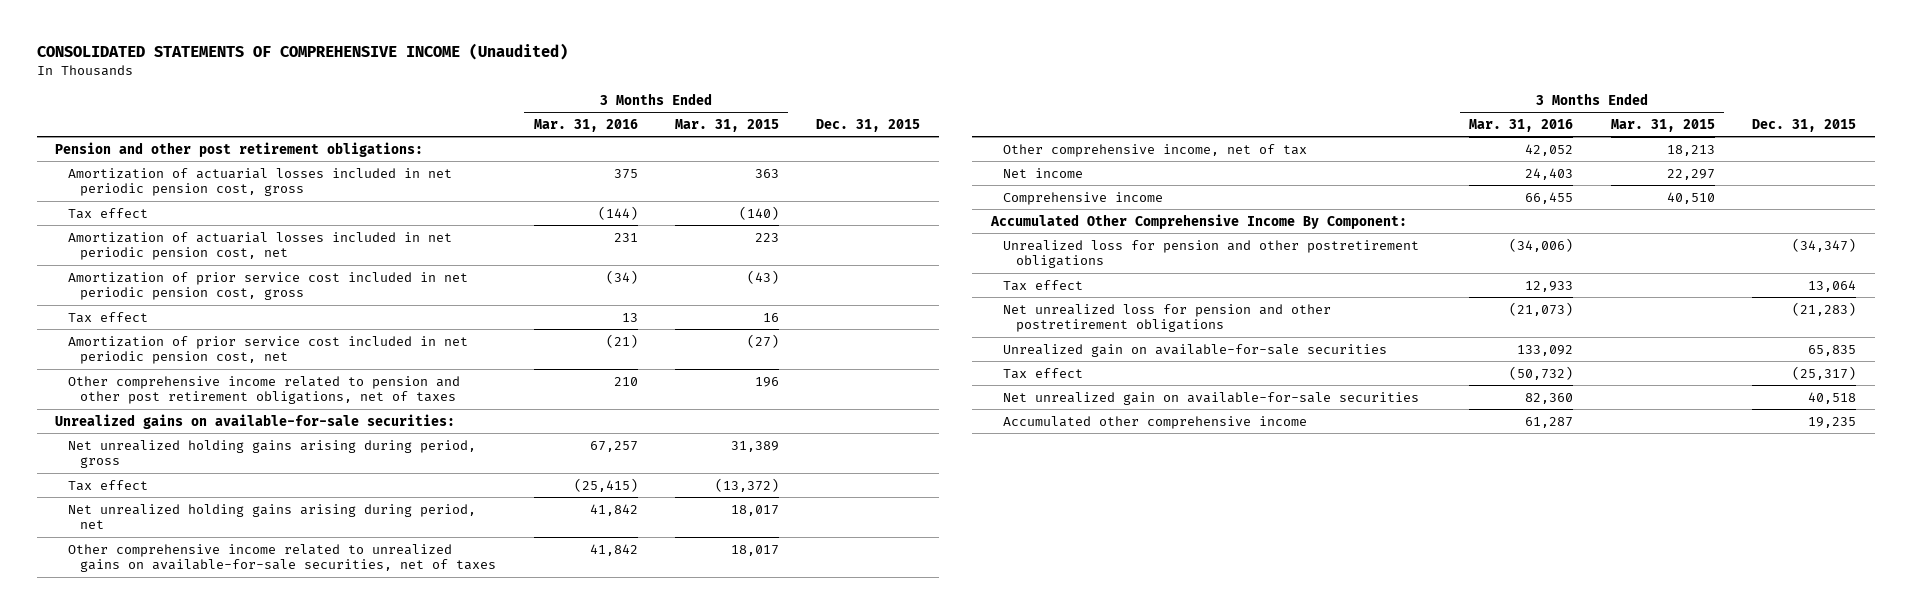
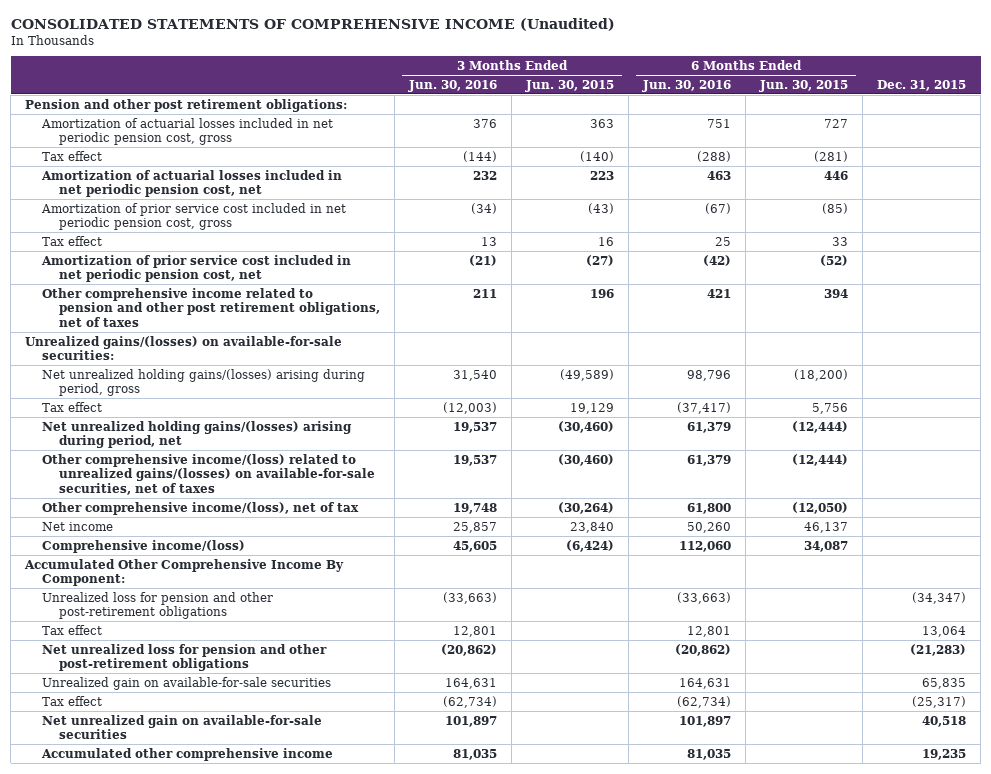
- | 3 Months Ended Mar. 31, 2016 | 3 Months Ended Mar. 31, 2015 | Dec. 31, 2015
+ | 3 Months Ended Jun. 30, 2016 | 3 Months Ended Jun. 30, 2015 | 6 Months Ended Jun. 30, 2016 | 6 Months Ended Jun. 30, 2015 | Dec. 31, 2015
- Unrealized gains on available-for-sale securities:
- Net unrealized holding gains arising during period, gross | 67,257 | 31,389 |
+ Unrealized gains/(losses) on available-for-sale securities:
+ Net unrealized holding gains/(losses) arising during period, gross | 31,540 | (49,589) | 98,796 | (18,200) |
- Net unrealized holding gains arising during period, net | 41,842 | 18,017 |
- Other comprehensive income related to unrealized gains on available-for-sale securities, net of taxes | 41,842 | 18,017 |
- Other comprehensive income, net of tax | 42,052 | 18,213 |
+ Net unrealized holding gains/(losses) arising during period, net | 19,537 | (30,460) | 61,379 | (12,444) |
+ Other comprehensive income/(loss) related to unrealized gains/(losses) on available-for-sale securities, net of taxes | 19,537 | (30,460) | 61,379 | (12,444) |
+ Other comprehensive income/(loss), net of tax | 19,748 | (30,264) | 61,800 | (12,050) |
- Comprehensive income | 66,455 | 40,510 |
+ Comprehensive income/(loss) | 45,605 | (6,424) | 112,060 | 34,087 |
- Unrealized loss for pension and other postretirement obligations | (34,006) | | (34,347)
+ Unrealized loss for pension and other post-retirement obligations | (33,663) | | (33,663) | | (34,347)
- Net unrealized loss for pension and other postretirement obligations | (21,073) | | (21,283)
+ Net unrealized loss for pension and other post-retirement obligations | (20,862) | | (20,862) | | (21,283)

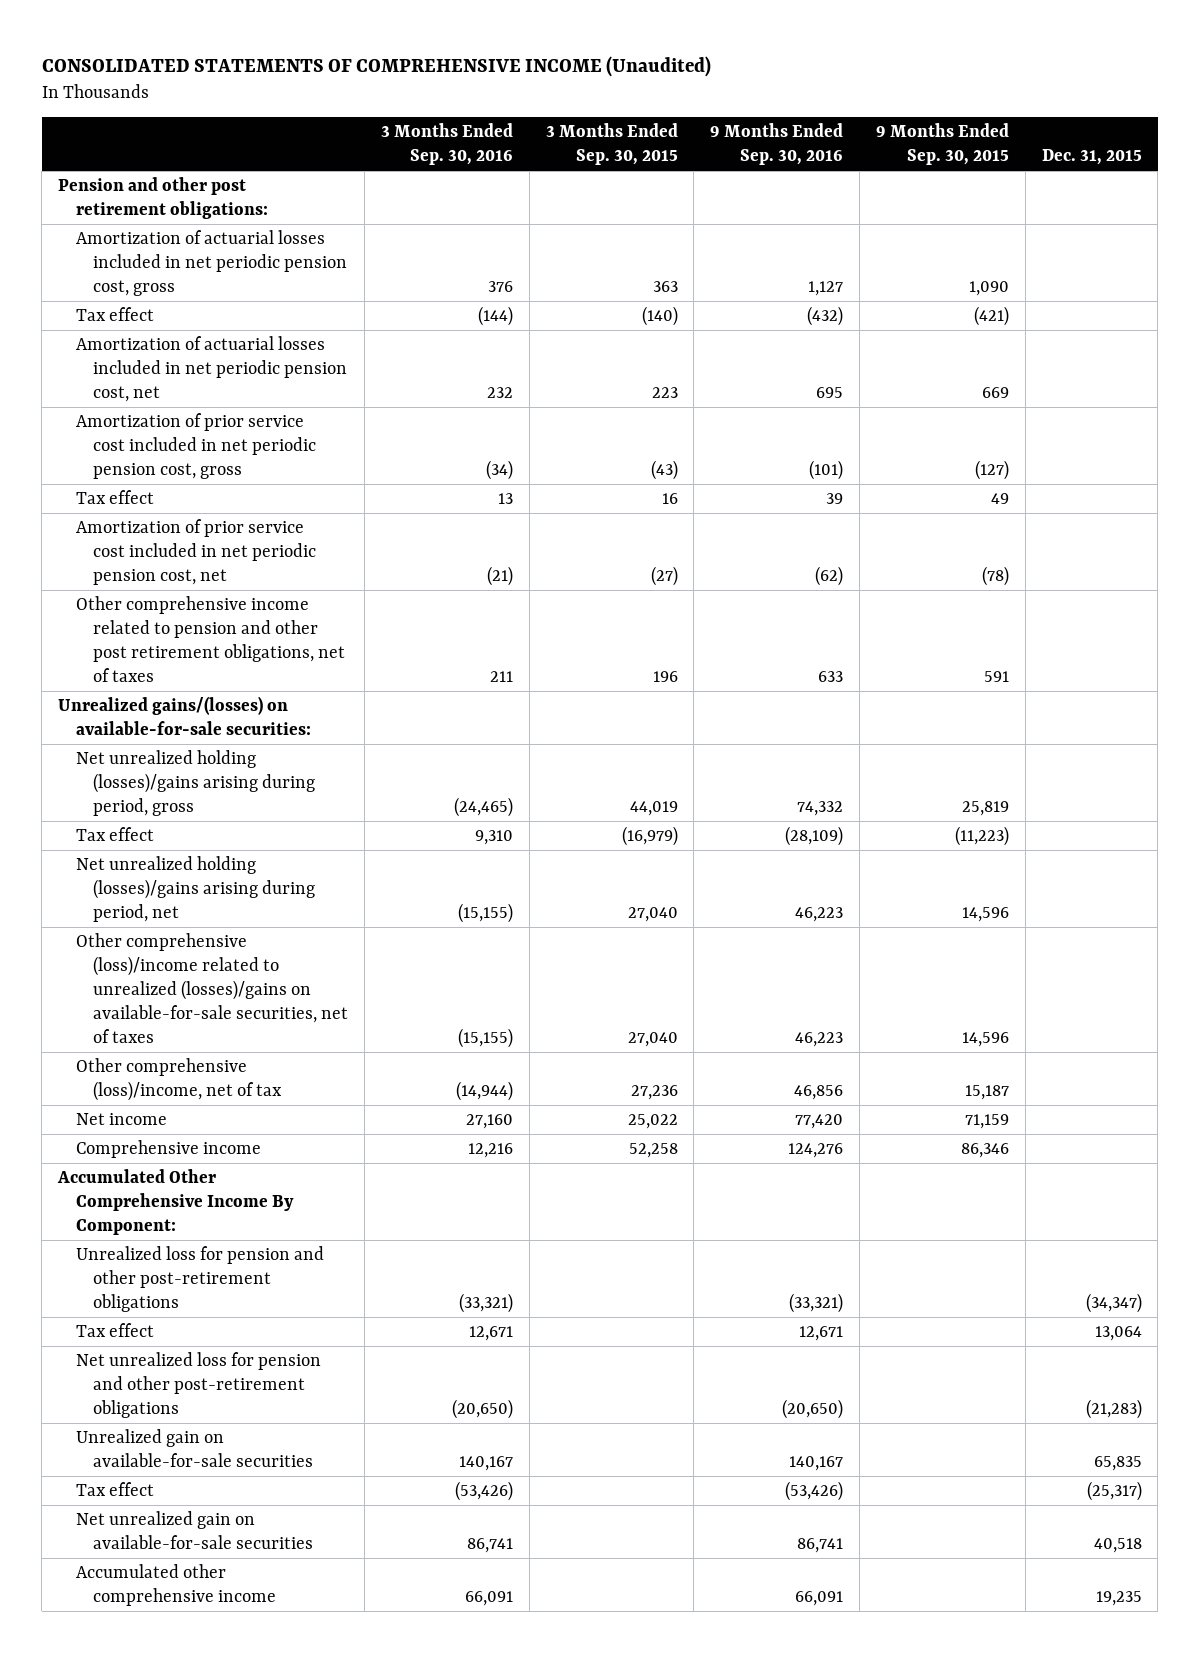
- | 3 Months Ended Jun. 30, 2016 | 3 Months Ended Jun. 30, 2015 | 6 Months Ended Jun. 30, 2016 | 6 Months Ended Jun. 30, 2015 | Dec. 31, 2015
+ | 3 Months Ended Sep. 30, 2016 | 3 Months Ended Sep. 30, 2015 | 9 Months Ended Sep. 30, 2016 | 9 Months Ended Sep. 30, 2015 | Dec. 31, 2015
- Net unrealized holding gains/(losses) arising during period, gross | 31,540 | (49,589) | 98,796 | (18,200) |
+ Net unrealized holding (losses)/gains arising during period, gross | (24,465) | 44,019 | 74,332 | 25,819 |
- Net unrealized holding gains/(losses) arising during period, net | 19,537 | (30,460) | 61,379 | (12,444) |
- Other comprehensive income/(loss) related to unrealized gains/(losses) on available-for-sale securities, net of taxes | 19,537 | (30,460) | 61,379 | (12,444) |
- Other comprehensive income/(loss), net of tax | 19,748 | (30,264) | 61,800 | (12,050) |
+ Net unrealized holding (losses)/gains arising during period, net | (15,155) | 27,040 | 46,223 | 14,596 |
+ Other comprehensive (loss)/income related to unrealized (losses)/gains on available-for-sale securities, net of taxes | (15,155) | 27,040 | 46,223 | 14,596 |
+ Other comprehensive (loss)/income, net of tax | (14,944) | 27,236 | 46,856 | 15,187 |
- Comprehensive income/(loss) | 45,605 | (6,424) | 112,060 | 34,087 |
+ Comprehensive income | 12,216 | 52,258 | 124,276 | 86,346 |

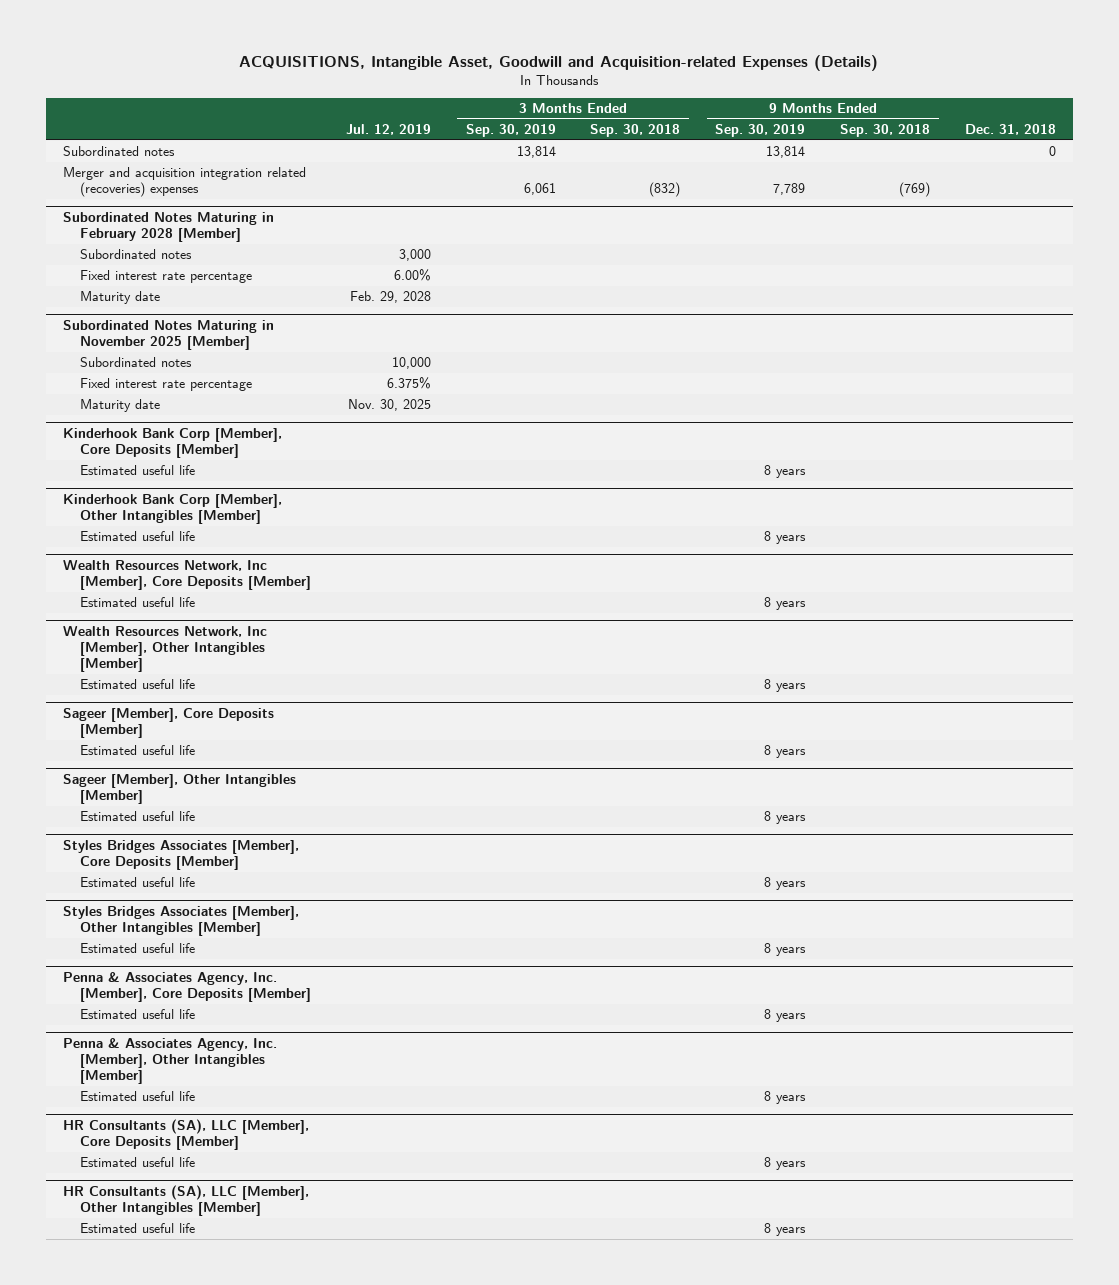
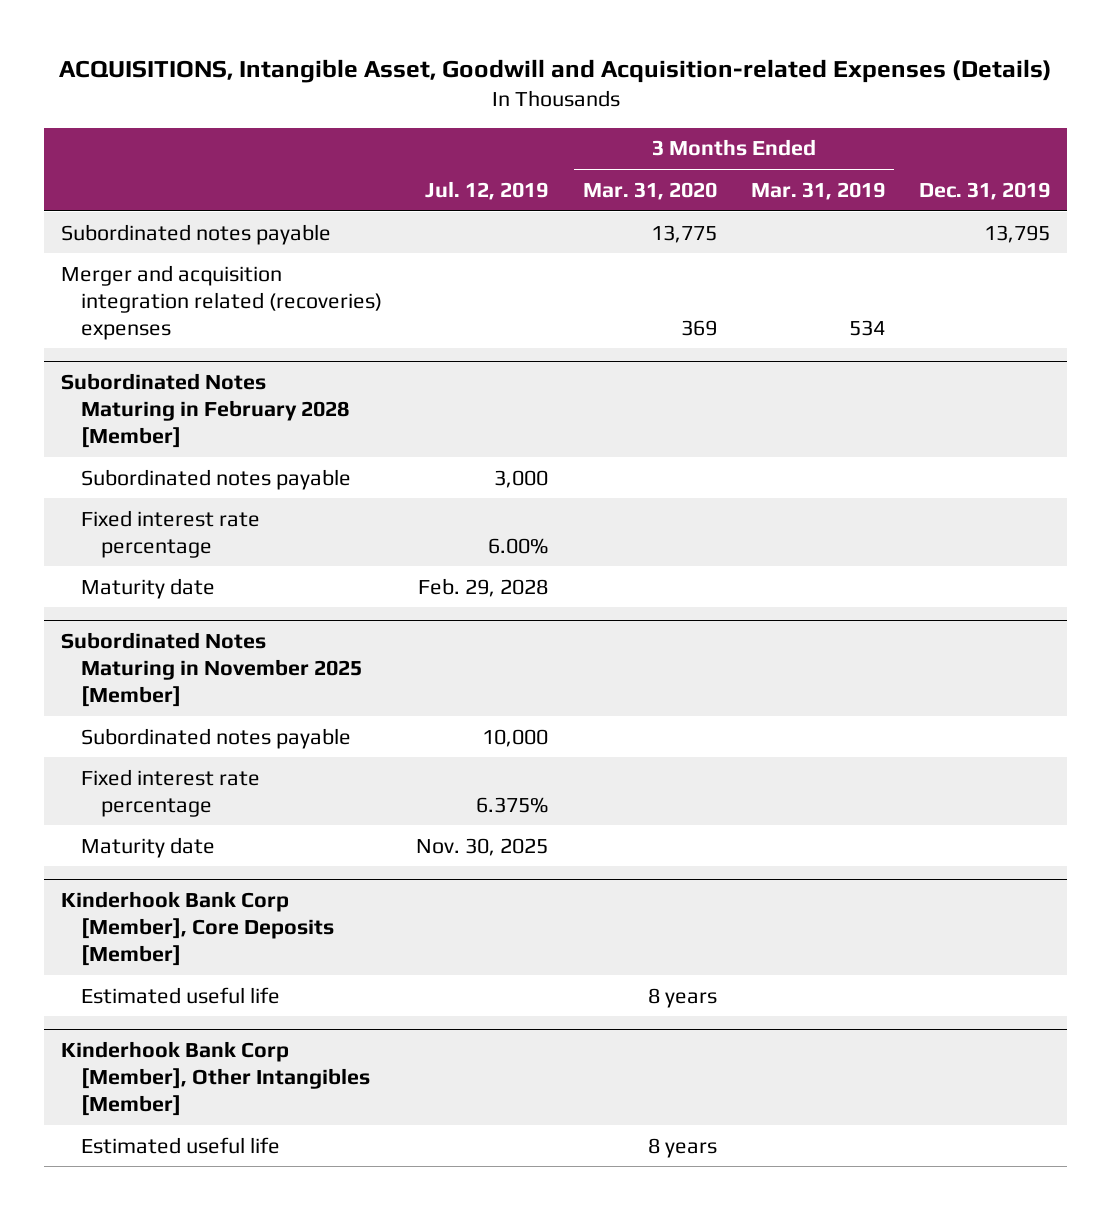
- | Jul. 12, 2019 | 3 Months Ended Sep. 30, 2019 | 3 Months Ended Sep. 30, 2018 | 9 Months Ended Sep. 30, 2019 | 9 Months Ended Sep. 30, 2018 | Dec. 31, 2018
+ | Jul. 12, 2019 | 3 Months Ended Mar. 31, 2020 | 3 Months Ended Mar. 31, 2019 | Dec. 31, 2019
- Subordinated notes | | 13,814 | | 13,814 | | 0
+ Subordinated notes payable | | 13,775 | | 13,795
@ Subordinated Notes Maturing in February 2028 [Member]
- Subordinated notes | 3,000 | | | | |
+ Subordinated notes payable | 3,000 | | |
@ Subordinated Notes Maturing in November 2025 [Member]
- Subordinated notes | 10,000 | | | | |
+ Subordinated notes payable | 10,000 | | |
- Wealth Resources Network, Inc [Member], Core Deposits [Member]
- Estimated useful life | | | | 8 years | |
- Wealth Resources Network, Inc [Member], Other Intangibles [Member]
- Estimated useful life | | | | 8 years | |
- Sageer [Member], Core Deposits [Member]
- Estimated useful life | | | | 8 years | |
- Sageer [Member], Other Intangibles [Member]
- Estimated useful life | | | | 8 years | |
- Styles Bridges Associates [Member], Core Deposits [Member]
- Estimated useful life | | | | 8 years | |
- Styles Bridges Associates [Member], Other Intangibles [Member]
- Estimated useful life | | | | 8 years | |
- Penna & Associates Agency, Inc. [Member], Core Deposits [Member]
- Estimated useful life | | | | 8 years | |
- Penna & Associates Agency, Inc. [Member], Other Intangibles [Member]
- Estimated useful life | | | | 8 years | |
- HR Consultants (SA), LLC [Member], Core Deposits [Member]
- Estimated useful life | | | | 8 years | |
- HR Consultants (SA), LLC [Member], Other Intangibles [Member]
- Estimated useful life | | | | 8 years | |

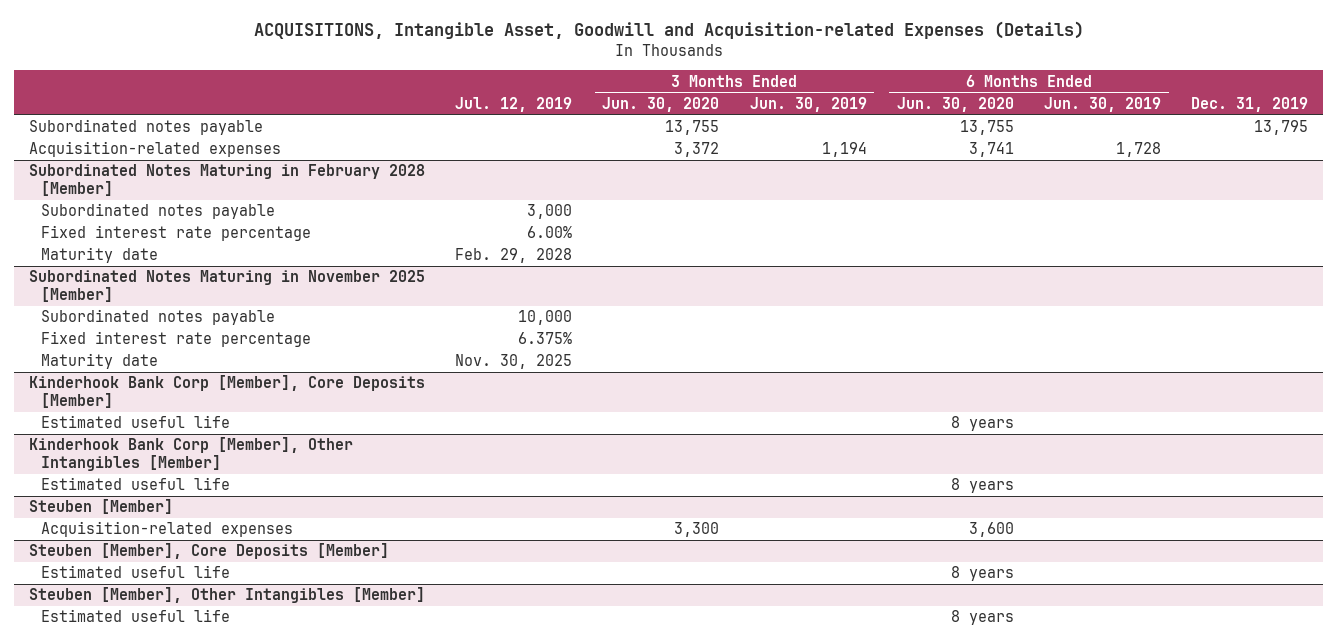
- | Jul. 12, 2019 | 3 Months Ended Mar. 31, 2020 | 3 Months Ended Mar. 31, 2019 | Dec. 31, 2019
+ | Jul. 12, 2019 | 3 Months Ended Jun. 30, 2020 | 3 Months Ended Jun. 30, 2019 | 6 Months Ended Jun. 30, 2020 | 6 Months Ended Jun. 30, 2019 | Dec. 31, 2019
- Merger and acquisition integration related (recoveries) expenses | | 369 | 534 |
+ Acquisition-related expenses | | 3,372 | 1,194 | 3,741 | 1,728 |
+ Steuben [Member]
+ Acquisition-related expenses | | 3,300 | | 3,600 | |
+ Steuben [Member], Core Deposits [Member]
+ Estimated useful life | | | | 8 years | |
+ Steuben [Member], Other Intangibles [Member]
+ Estimated useful life | | | | 8 years | |

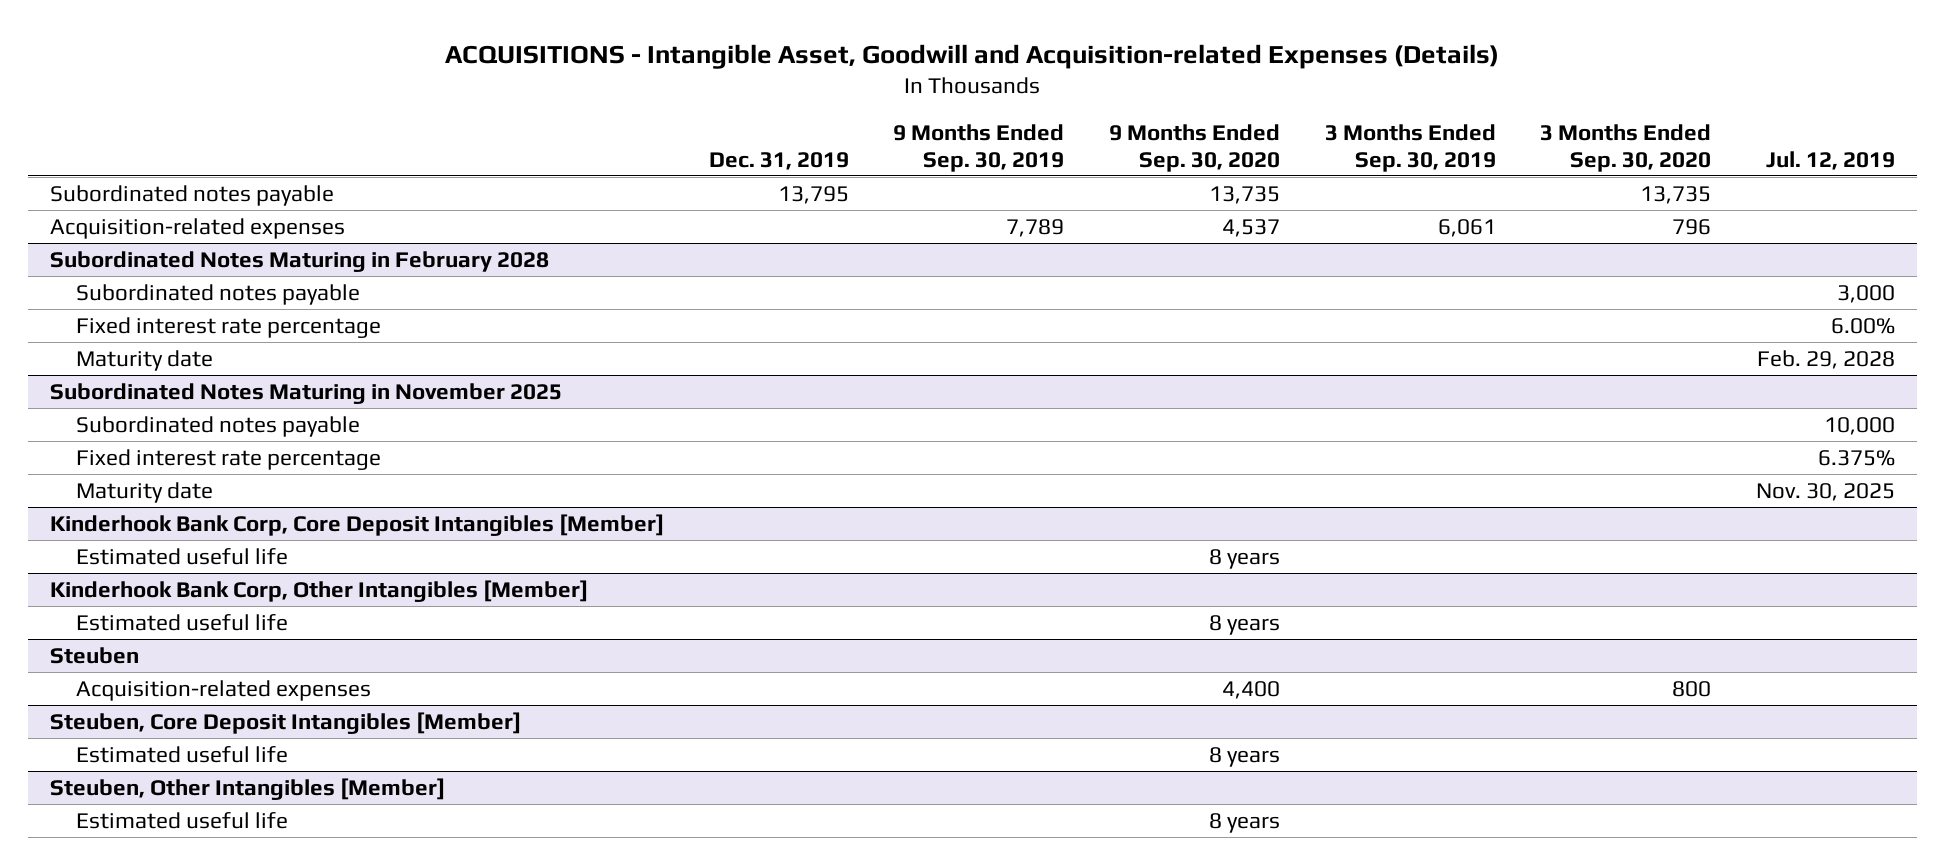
- ACQUISITIONS, Intangible Asset, Goodwill and Acquisition-related Expenses (Details)
+ ACQUISITIONS - Intangible Asset, Goodwill and Acquisition-related Expenses (Details)
- | Jul. 12, 2019 | 3 Months Ended Jun. 30, 2020 | 3 Months Ended Jun. 30, 2019 | 6 Months Ended Jun. 30, 2020 | 6 Months Ended Jun. 30, 2019 | Dec. 31, 2019
+ | Dec. 31, 2019 | 9 Months Ended Sep. 30, 2019 | 9 Months Ended Sep. 30, 2020 | 3 Months Ended Sep. 30, 2019 | 3 Months Ended Sep. 30, 2020 | Jul. 12, 2019
- Subordinated Notes Maturing in February 2028 [Member]
+ Subordinated Notes Maturing in February 2028
- Subordinated Notes Maturing in November 2025 [Member]
+ Subordinated Notes Maturing in November 2025
- Kinderhook Bank Corp [Member], Core Deposits [Member]
+ Kinderhook Bank Corp, Core Deposit Intangibles [Member]
- Kinderhook Bank Corp [Member], Other Intangibles [Member]
+ Kinderhook Bank Corp, Other Intangibles [Member]
- Steuben [Member]
+ Steuben
- Steuben [Member], Core Deposits [Member]
+ Steuben, Core Deposit Intangibles [Member]
- Steuben [Member], Other Intangibles [Member]
+ Steuben, Other Intangibles [Member]

